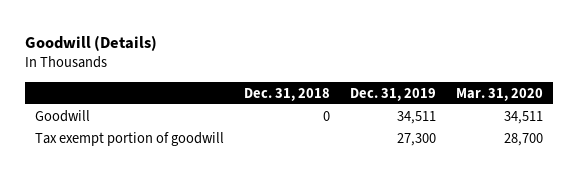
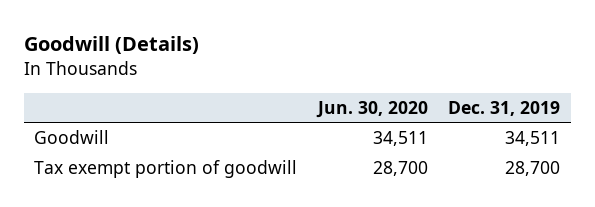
- | Dec. 31, 2018 | Dec. 31, 2019 | Mar. 31, 2020
+ | Jun. 30, 2020 | Dec. 31, 2019
- Tax exempt portion of goodwill | | 27,300 | 28,700
+ Tax exempt portion of goodwill | 28,700 | 28,700

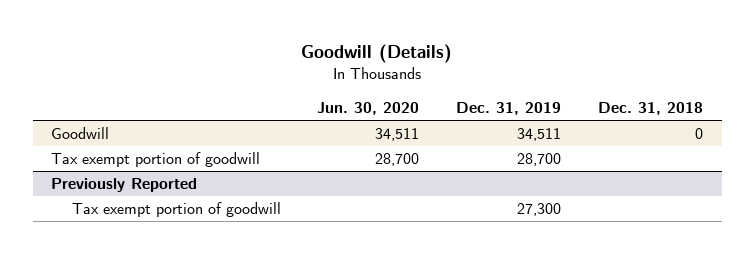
- | Jun. 30, 2020 | Dec. 31, 2019
+ | Jun. 30, 2020 | Dec. 31, 2019 | Dec. 31, 2018
+ Previously Reported
+ Tax exempt portion of goodwill | | 27,300 |

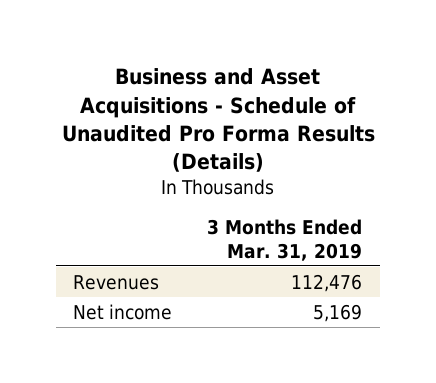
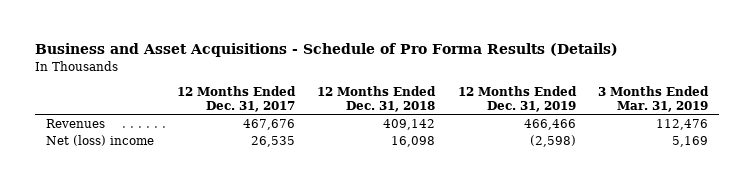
- Business and Asset Acquisitions - Schedule of Unaudited Pro Forma Results (Details)
+ Business and Asset Acquisitions - Schedule of Pro Forma Results (Details)
- | 3 Months Ended Mar. 31, 2019
+ | 12 Months Ended Dec. 31, 2017 | 12 Months Ended Dec. 31, 2018 | 12 Months Ended Dec. 31, 2019 | 3 Months Ended Mar. 31, 2019
- Net income | 5,169
+ Net (loss) income | 26,535 | 16,098 | (2,598) | 5,169

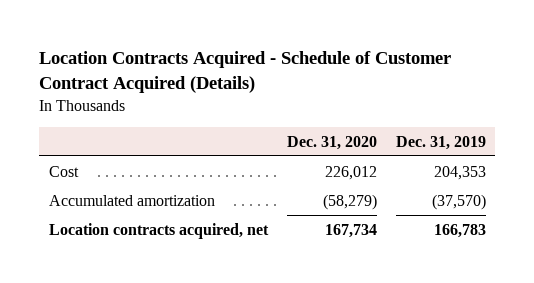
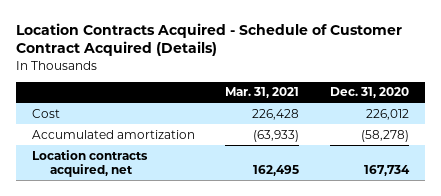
- | Dec. 31, 2020 | Dec. 31, 2019
+ | Mar. 31, 2021 | Dec. 31, 2020
- Accumulated amortization | (58,279) | (37,570)
+ Accumulated amortization | (63,933) | (58,278)

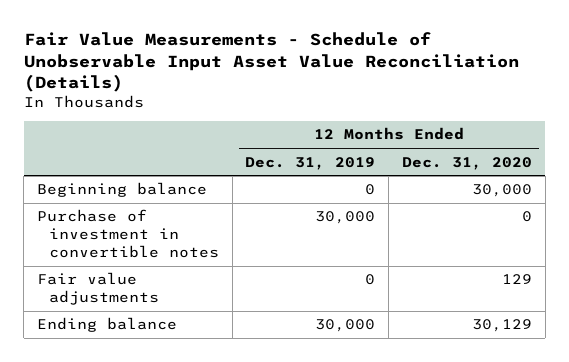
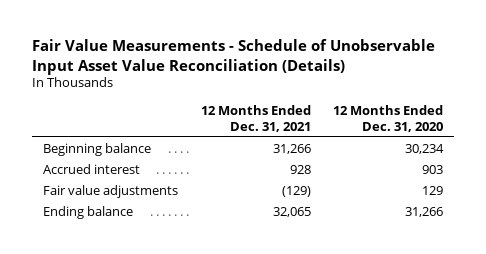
- | 12 Months Ended Dec. 31, 2019 | 12 Months Ended Dec. 31, 2020
+ | 12 Months Ended Dec. 31, 2021 | 12 Months Ended Dec. 31, 2020
- Beginning balance | 0 | 30,000
- Purchase of investment in convertible notes | 30,000 | 0
+ Beginning balance | 31,266 | 30,234
+ Accrued interest | 928 | 903
- Ending balance | 30,000 | 30,129
+ Ending balance | 32,065 | 31,266

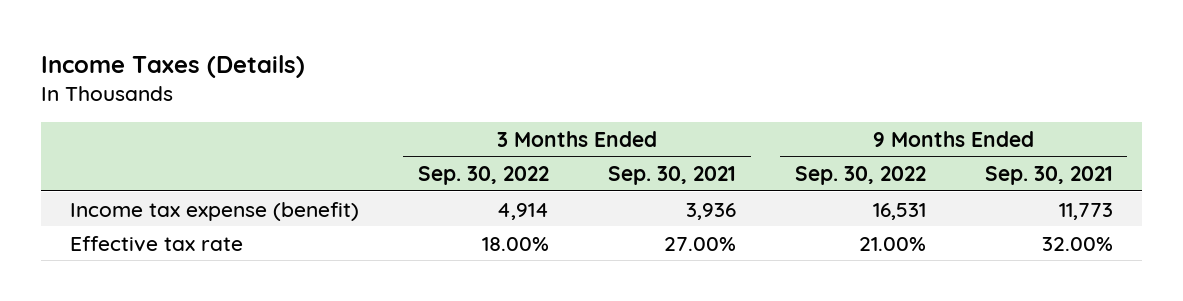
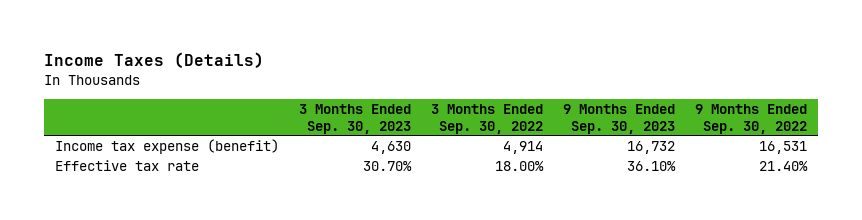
- | 3 Months Ended Sep. 30, 2022 | 3 Months Ended Sep. 30, 2021 | 9 Months Ended Sep. 30, 2022 | 9 Months Ended Sep. 30, 2021
+ | 3 Months Ended Sep. 30, 2023 | 3 Months Ended Sep. 30, 2022 | 9 Months Ended Sep. 30, 2023 | 9 Months Ended Sep. 30, 2022
- Effective tax rate | 18.00% | 27.00% | 21.00% | 32.00%
+ Effective tax rate | 30.70% | 18.00% | 36.10% | 21.40%

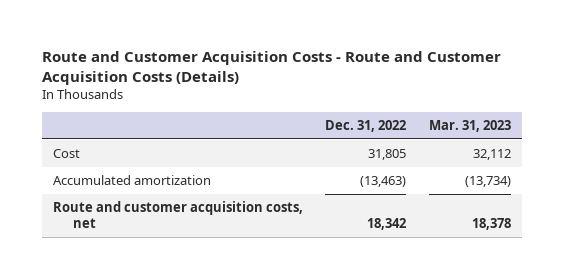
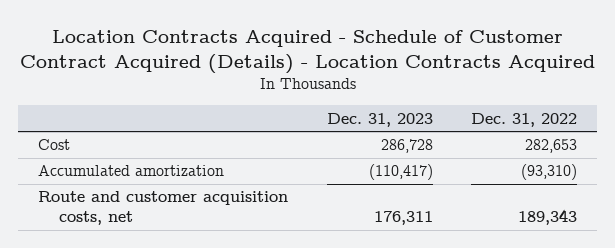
- Route and Customer Acquisition Costs - Route and Customer Acquisition Costs (Details)
+ Location Contracts Acquired - Schedule of Customer Contract Acquired (Details) - Location Contracts Acquired
- | Dec. 31, 2022 | Mar. 31, 2023
+ | Dec. 31, 2023 | Dec. 31, 2022
- Cost | 31,805 | 32,112
- Accumulated amortization | (13,463) | (13,734)
- Route and customer acquisition costs, net | 18,342 | 18,378
+ Cost | 286,728 | 282,653
+ Accumulated amortization | (110,417) | (93,310)
+ Route and customer acquisition costs, net | 176,311 | 189,343

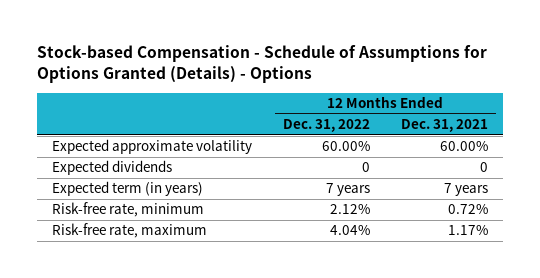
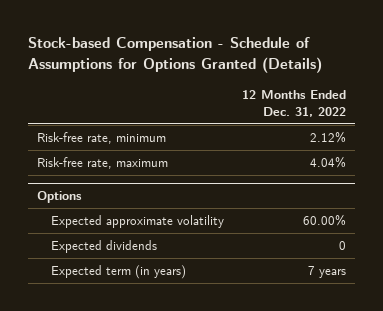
- Stock-based Compensation - Schedule of Assumptions for Options Granted (Details) - Options
+ Stock-based Compensation - Schedule of Assumptions for Options Granted (Details)
- | 12 Months Ended Dec. 31, 2022 | 12 Months Ended Dec. 31, 2021
+ | 12 Months Ended Dec. 31, 2022
moved up: Risk-free rate, minimum | 2.12%
moved up: Risk-free rate, maximum | 4.04%
+ Options

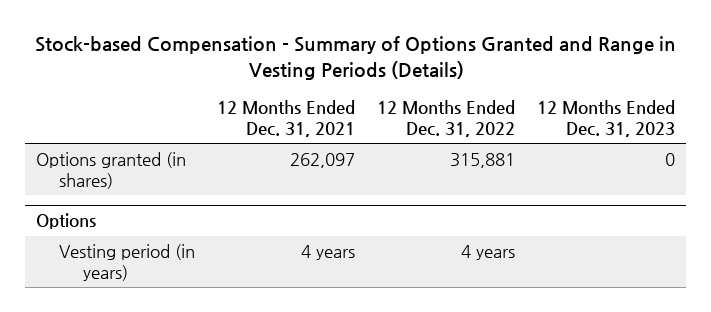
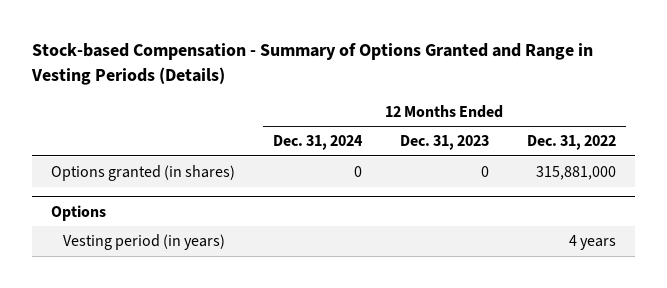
- | 12 Months Ended Dec. 31, 2021 | 12 Months Ended Dec. 31, 2022 | 12 Months Ended Dec. 31, 2023
+ | 12 Months Ended Dec. 31, 2024 | 12 Months Ended Dec. 31, 2023 | 12 Months Ended Dec. 31, 2022
- Options granted (in shares) | 262,097 | 315,881 | 0
+ Options granted (in shares) | 0 | 0 | 315,881,000

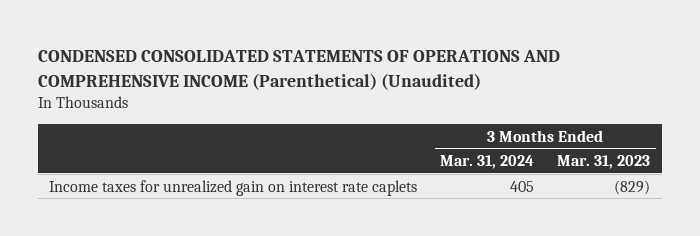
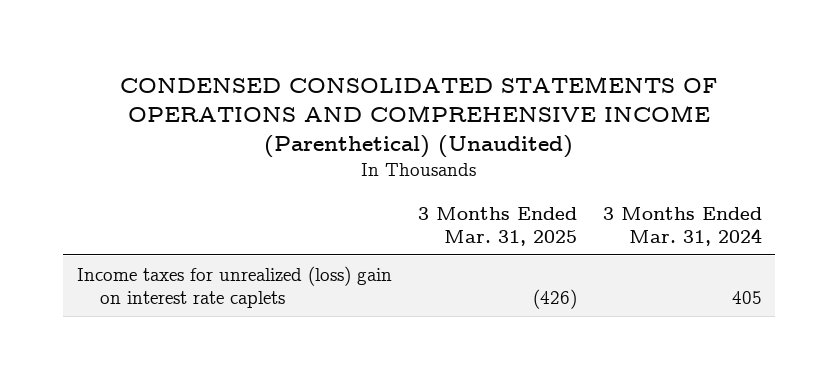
- | 3 Months Ended Mar. 31, 2024 | 3 Months Ended Mar. 31, 2023
+ | 3 Months Ended Mar. 31, 2025 | 3 Months Ended Mar. 31, 2024
- Income taxes for unrealized gain on interest rate caplets | 405 | (829)
+ Income taxes for unrealized (loss) gain on interest rate caplets | (426) | 405

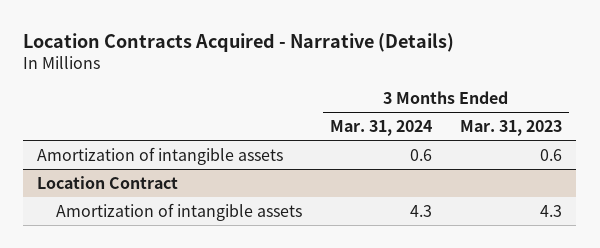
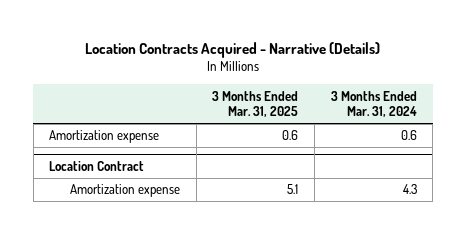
- | 3 Months Ended Mar. 31, 2024 | 3 Months Ended Mar. 31, 2023
+ | 3 Months Ended Mar. 31, 2025 | 3 Months Ended Mar. 31, 2024
- Amortization of intangible assets | 0.6 | 0.6
+ Amortization expense | 0.6 | 0.6
@ Location Contract
- Amortization of intangible assets | 4.3 | 4.3
+ Amortization expense | 5.1 | 4.3

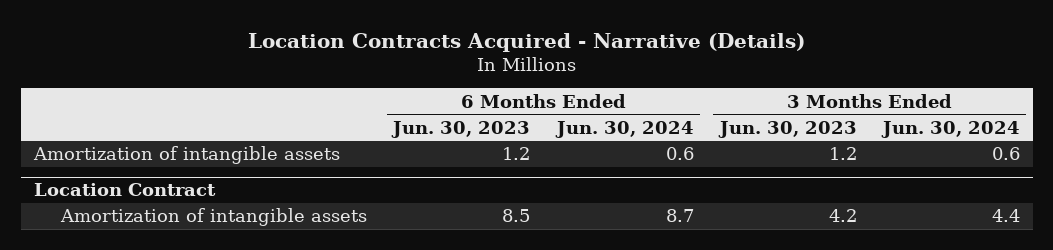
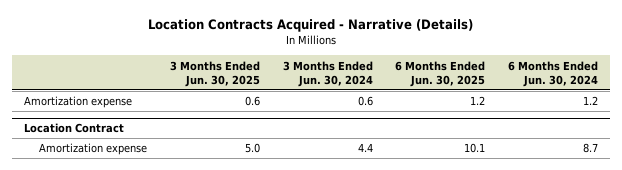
- | 6 Months Ended Jun. 30, 2023 | 6 Months Ended Jun. 30, 2024 | 3 Months Ended Jun. 30, 2023 | 3 Months Ended Jun. 30, 2024
+ | 3 Months Ended Jun. 30, 2025 | 3 Months Ended Jun. 30, 2024 | 6 Months Ended Jun. 30, 2025 | 6 Months Ended Jun. 30, 2024
- Amortization of intangible assets | 1.2 | 0.6 | 1.2 | 0.6
+ Amortization expense | 0.6 | 0.6 | 1.2 | 1.2
@ Location Contract
- Amortization of intangible assets | 8.5 | 8.7 | 4.2 | 4.4
+ Amortization expense | 5.0 | 4.4 | 10.1 | 8.7

